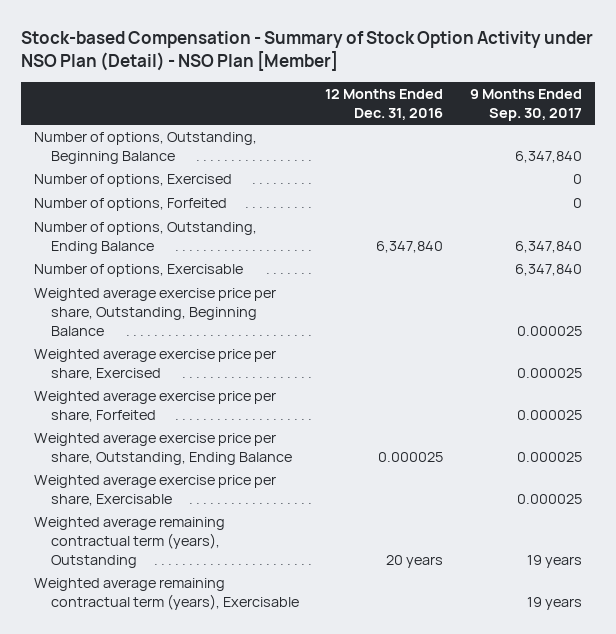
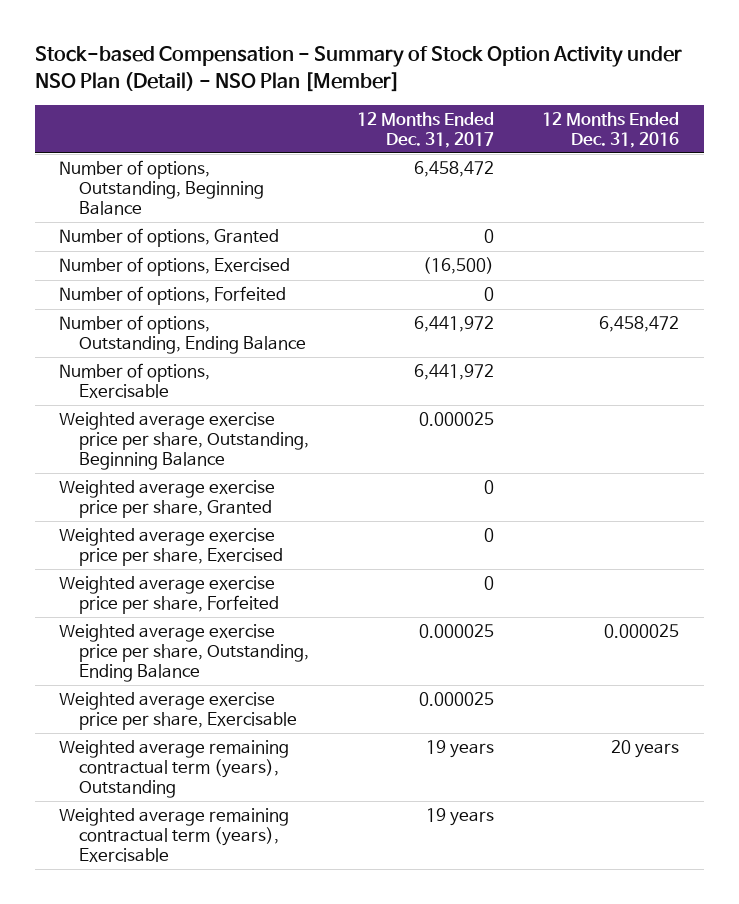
- | 12 Months Ended Dec. 31, 2016 | 9 Months Ended Sep. 30, 2017
+ | 12 Months Ended Dec. 31, 2017 | 12 Months Ended Dec. 31, 2016
+ Number of options, Granted | 0 |
- Number of options, Outstanding, Ending Balance | 6,347,840 | 6,347,840
+ Number of options, Outstanding, Ending Balance | 6,441,972 | 6,458,472
+ Weighted average exercise price per share, Granted | 0 |

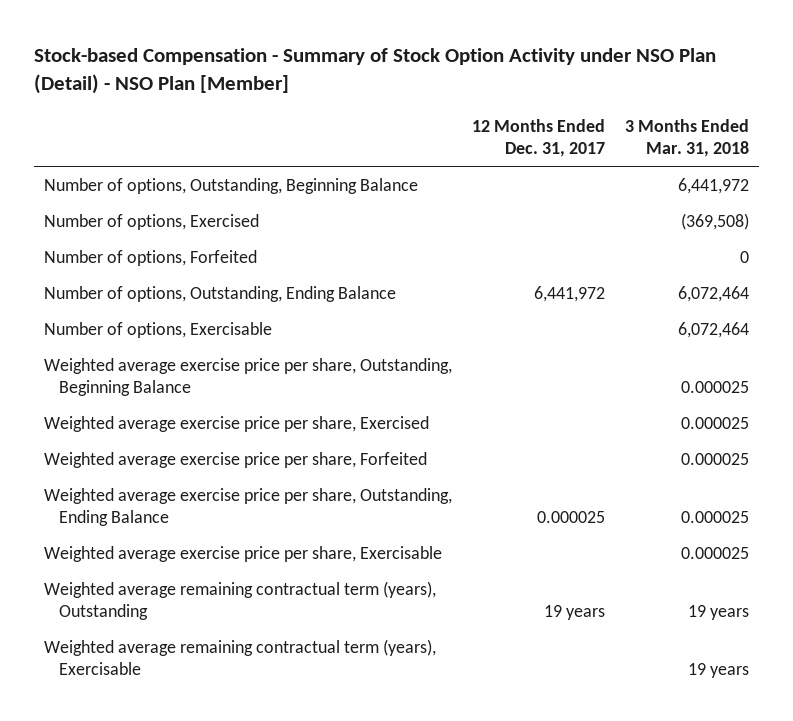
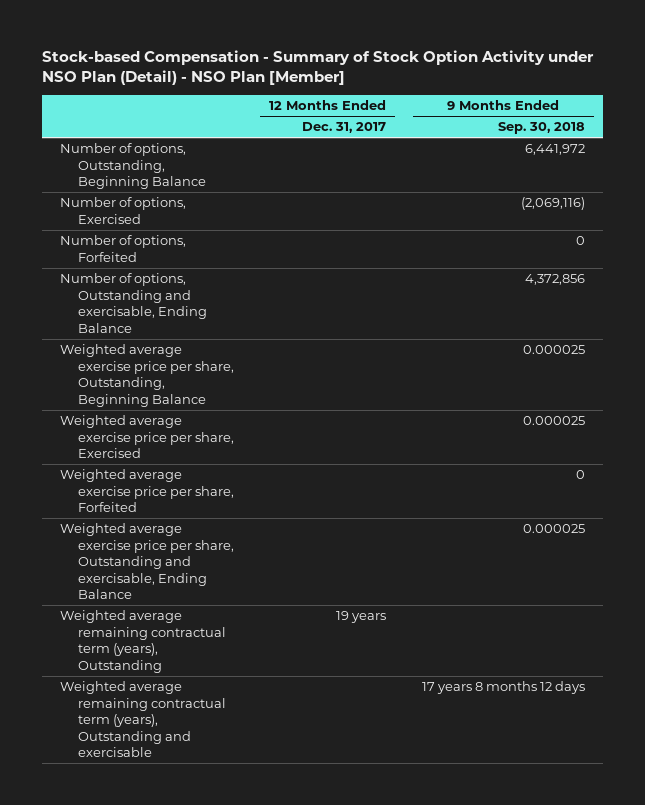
- | 12 Months Ended Dec. 31, 2017 | 3 Months Ended Mar. 31, 2018
+ | 12 Months Ended Dec. 31, 2017 | 9 Months Ended Sep. 30, 2018
- Number of options, Outstanding, Ending Balance | 6,441,972 | 6,072,464
- Number of options, Exercisable | | 6,072,464
+ Number of options, Outstanding and exercisable, Ending Balance | | 4,372,856
- Weighted average exercise price per share, Outstanding, Ending Balance | 0.000025 | 0.000025
- Weighted average exercise price per share, Exercisable | | 0.000025
+ Weighted average exercise price per share, Outstanding and exercisable, Ending Balance | | 0.000025
- Weighted average remaining contractual term (years), Exercisable | | 19 years
+ Weighted average remaining contractual term (years), Outstanding and exercisable | | 17 years 8 months 12 days

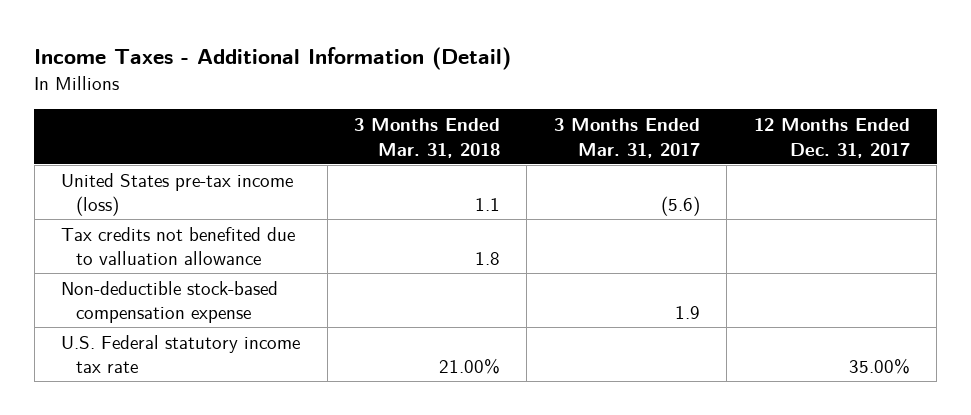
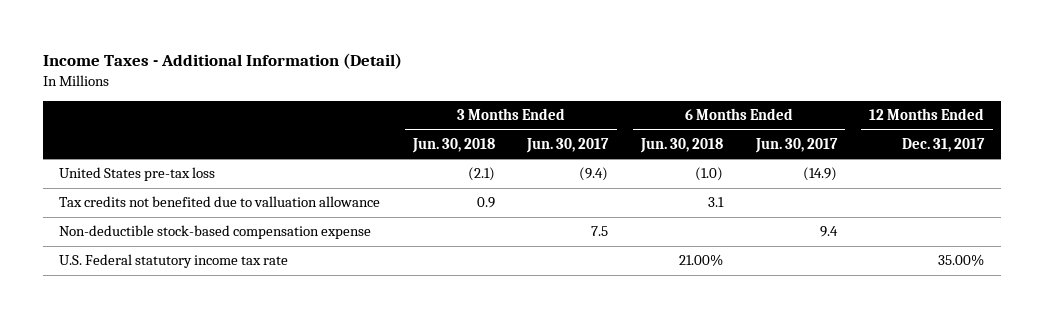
- | 3 Months Ended Mar. 31, 2018 | 3 Months Ended Mar. 31, 2017 | 12 Months Ended Dec. 31, 2017
+ | 3 Months Ended Jun. 30, 2018 | 3 Months Ended Jun. 30, 2017 | 6 Months Ended Jun. 30, 2018 | 6 Months Ended Jun. 30, 2017 | 12 Months Ended Dec. 31, 2017
- United States pre-tax income (loss) | 1.1 | (5.6) |
+ United States pre-tax loss | (2.1) | (9.4) | (1.0) | (14.9) |

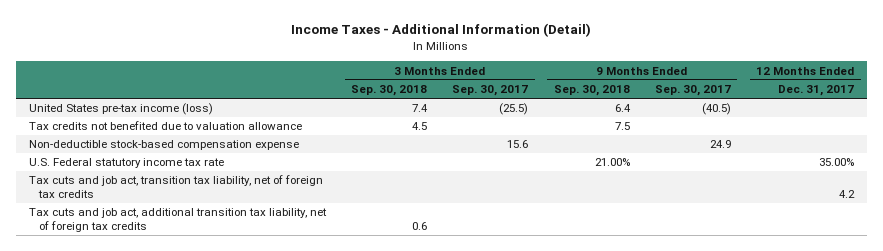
- | 3 Months Ended Jun. 30, 2018 | 3 Months Ended Jun. 30, 2017 | 6 Months Ended Jun. 30, 2018 | 6 Months Ended Jun. 30, 2017 | 12 Months Ended Dec. 31, 2017
+ | 3 Months Ended Sep. 30, 2018 | 3 Months Ended Sep. 30, 2017 | 9 Months Ended Sep. 30, 2018 | 9 Months Ended Sep. 30, 2017 | 12 Months Ended Dec. 31, 2017
- United States pre-tax loss | (2.1) | (9.4) | (1.0) | (14.9) |
- Tax credits not benefited due to valluation allowance | 0.9 | | 3.1 | |
+ United States pre-tax income (loss) | 7.4 | (25.5) | 6.4 | (40.5) |
+ Tax credits not benefited due to valuation allowance | 4.5 | | 7.5 | |
+ Tax cuts and job act, transition tax liability, net of foreign tax credits | | | | | 4.2
+ Tax cuts and job act, additional transition tax liability, net of foreign tax credits | 0.6 | | | |

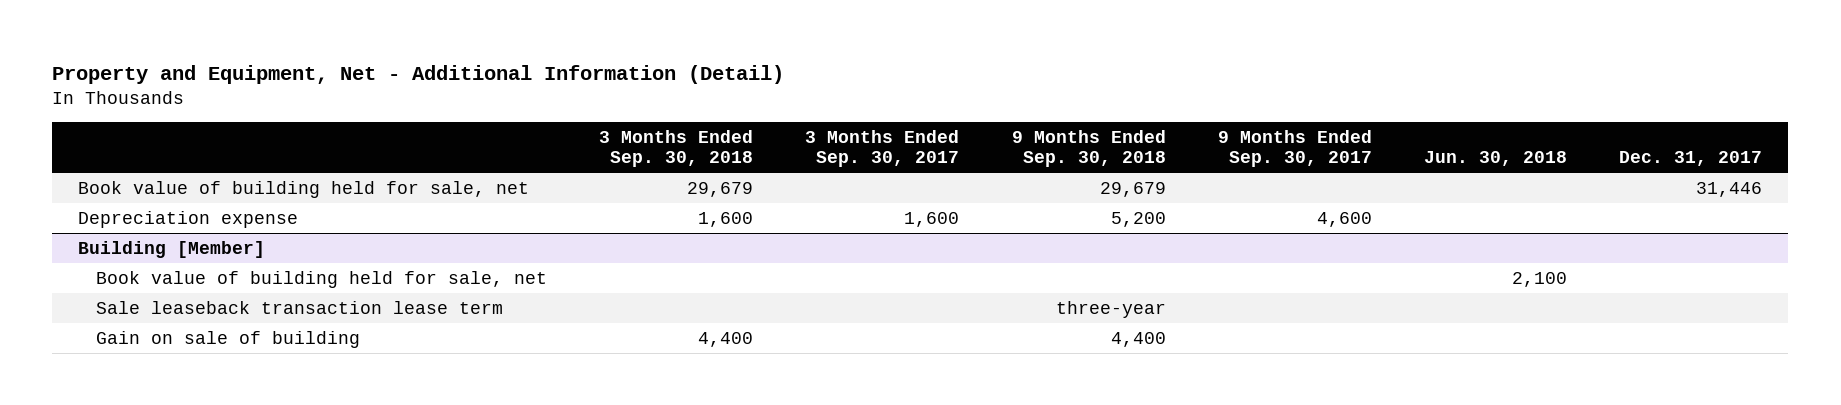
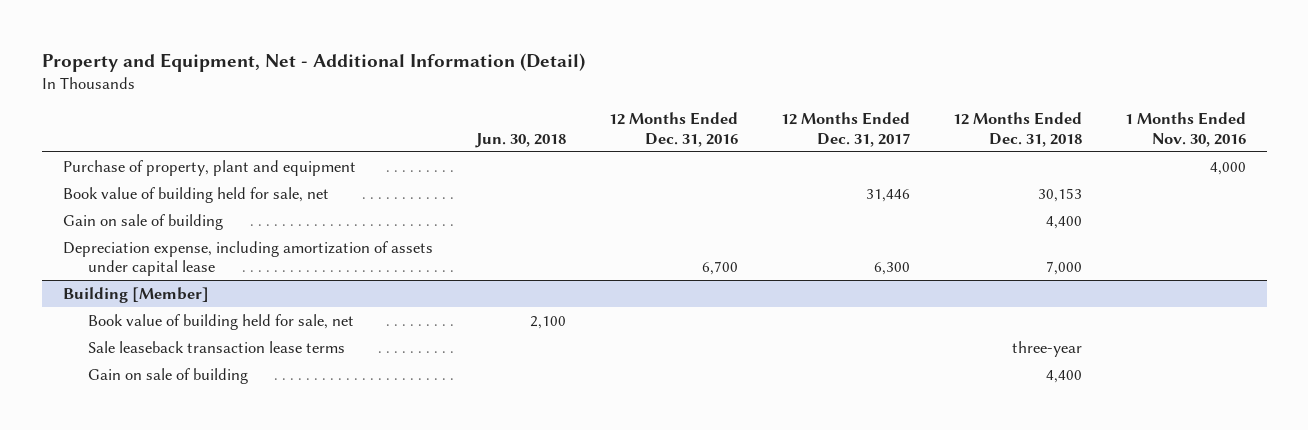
- | 3 Months Ended Sep. 30, 2018 | 3 Months Ended Sep. 30, 2017 | 9 Months Ended Sep. 30, 2018 | 9 Months Ended Sep. 30, 2017 | Jun. 30, 2018 | Dec. 31, 2017
+ | Jun. 30, 2018 | 12 Months Ended Dec. 31, 2016 | 12 Months Ended Dec. 31, 2017 | 12 Months Ended Dec. 31, 2018 | 1 Months Ended Nov. 30, 2016
+ Purchase of property, plant and equipment | | | | | 4,000
- Depreciation expense | 1,600 | 1,600 | 5,200 | 4,600 | |
+ Gain on sale of building | | | | 4,400 |
+ Depreciation expense, including amortization of assets under capital lease | | 6,700 | 6,300 | 7,000 |
@ Building [Member]
- Sale leaseback transaction lease term | | | three-year | | |
+ Sale leaseback transaction lease terms | | | | three-year |

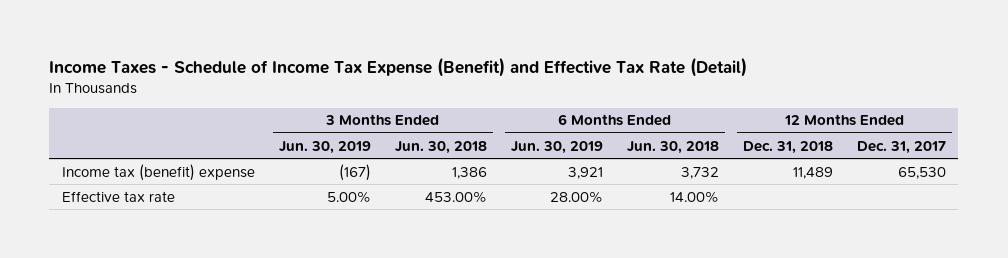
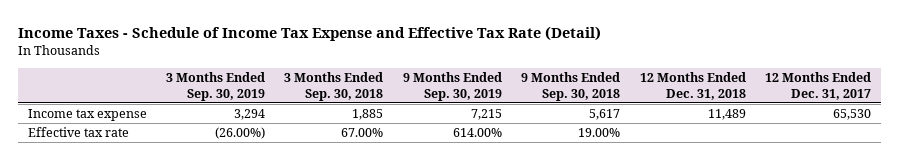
- Income Taxes - Schedule of Income Tax Expense (Benefit) and Effective Tax Rate (Detail)
+ Income Taxes - Schedule of Income Tax Expense and Effective Tax Rate (Detail)
- | 3 Months Ended Jun. 30, 2019 | 3 Months Ended Jun. 30, 2018 | 6 Months Ended Jun. 30, 2019 | 6 Months Ended Jun. 30, 2018 | 12 Months Ended Dec. 31, 2018 | 12 Months Ended Dec. 31, 2017
+ | 3 Months Ended Sep. 30, 2019 | 3 Months Ended Sep. 30, 2018 | 9 Months Ended Sep. 30, 2019 | 9 Months Ended Sep. 30, 2018 | 12 Months Ended Dec. 31, 2018 | 12 Months Ended Dec. 31, 2017
- Income tax (benefit) expense | (167) | 1,386 | 3,921 | 3,732 | 11,489 | 65,530
+ Income tax expense | 3,294 | 1,885 | 7,215 | 5,617 | 11,489 | 65,530

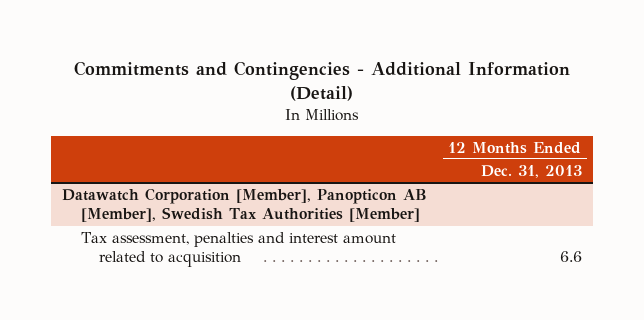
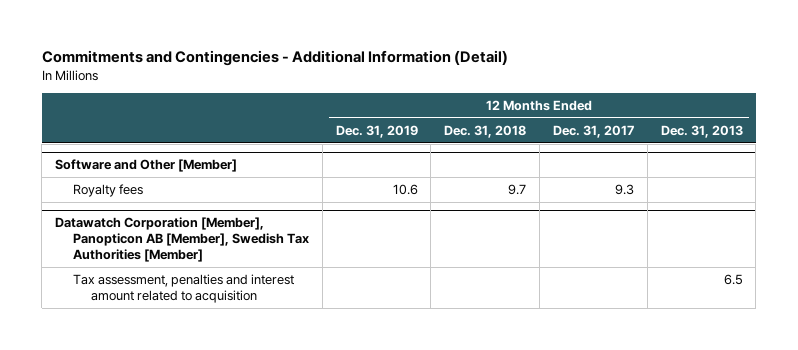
- | 12 Months Ended Dec. 31, 2013
+ | 12 Months Ended Dec. 31, 2019 | 12 Months Ended Dec. 31, 2018 | 12 Months Ended Dec. 31, 2017 | 12 Months Ended Dec. 31, 2013
+ Software and Other [Member]
+ Royalty fees | 10.6 | 9.7 | 9.3 |
@ Datawatch Corporation [Member], Panopticon AB [Member], Swedish Tax Authorities [Member]
- Tax assessment, penalties and interest amount related to acquisition | 6.6
+ Tax assessment, penalties and interest amount related to acquisition | | | | 6.5

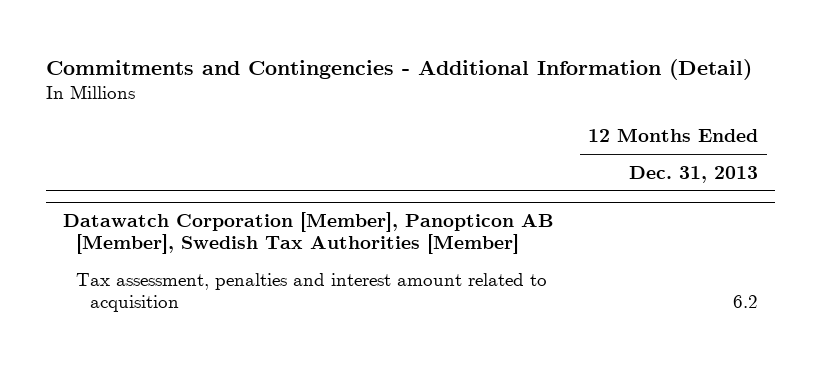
- | 12 Months Ended Dec. 31, 2019 | 12 Months Ended Dec. 31, 2018 | 12 Months Ended Dec. 31, 2017 | 12 Months Ended Dec. 31, 2013
+ | 12 Months Ended Dec. 31, 2013
- Software and Other [Member]
- Royalty fees | 10.6 | 9.7 | 9.3 |
@ Datawatch Corporation [Member], Panopticon AB [Member], Swedish Tax Authorities [Member]
- Tax assessment, penalties and interest amount related to acquisition | | | | 6.5
+ Tax assessment, penalties and interest amount related to acquisition | 6.2

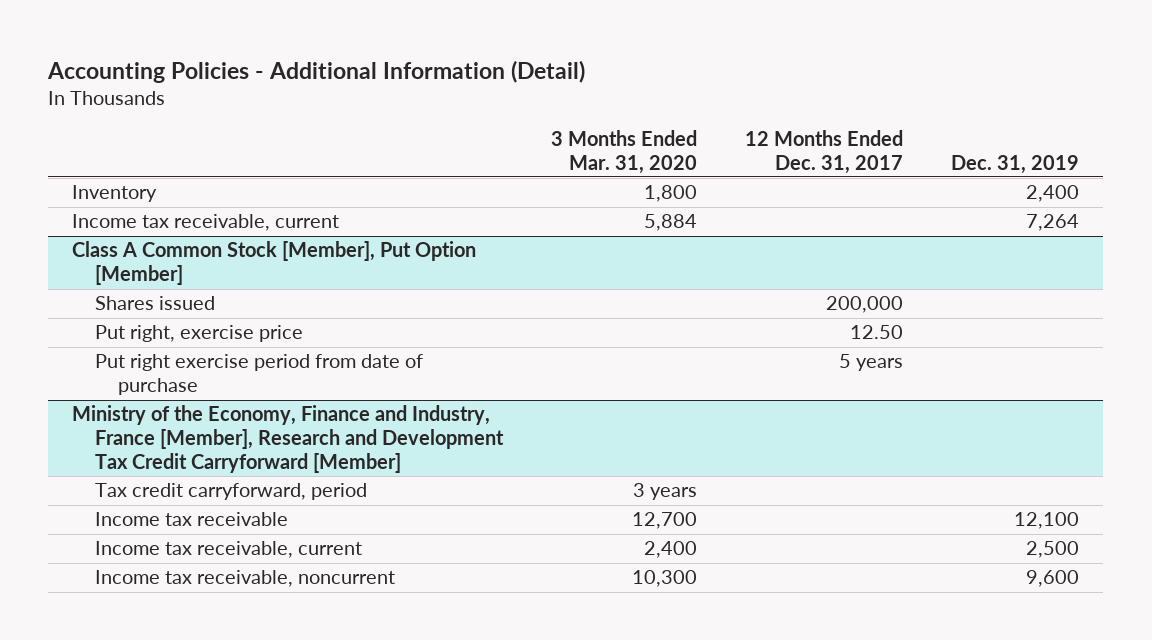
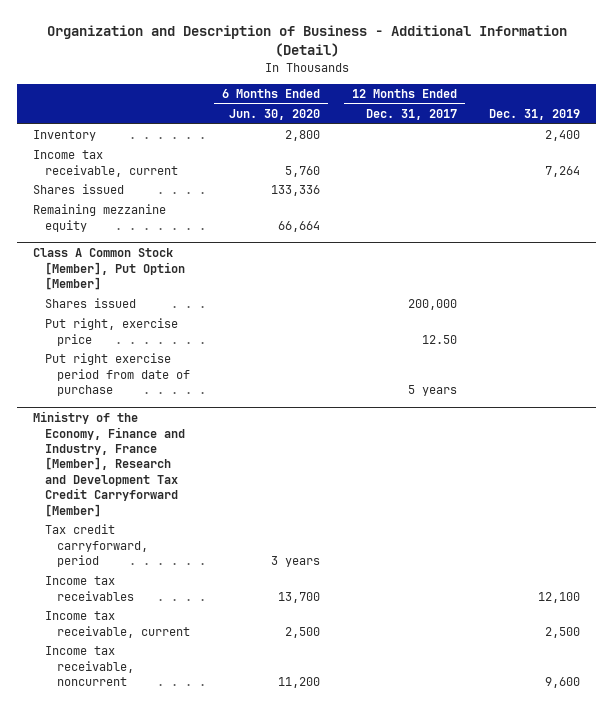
- Accounting Policies - Additional Information (Detail)
+ Organization and Description of Business - Additional Information (Detail)
- | 3 Months Ended Mar. 31, 2020 | 12 Months Ended Dec. 31, 2017 | Dec. 31, 2019
+ | 6 Months Ended Jun. 30, 2020 | 12 Months Ended Dec. 31, 2017 | Dec. 31, 2019
+ Shares issued | 133,336 | |
+ Remaining mezzanine equity | 66,664 | |
@ Ministry of the Economy, Finance and Industry, France [Member], Research and Development Tax Credit Carryforward [Member]
- Income tax receivable | 12,700 | | 12,100
+ Income tax receivables | 13,700 | | 12,100

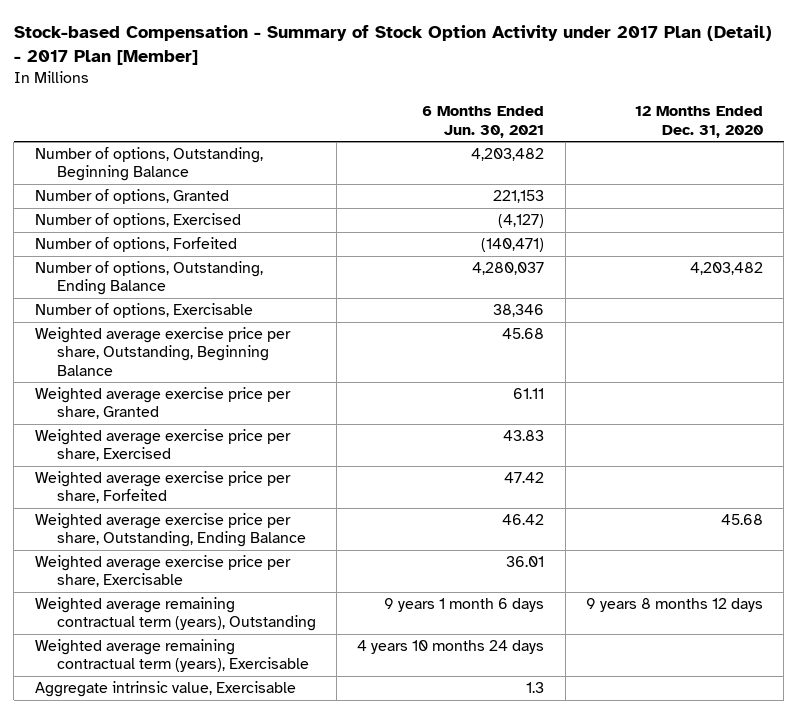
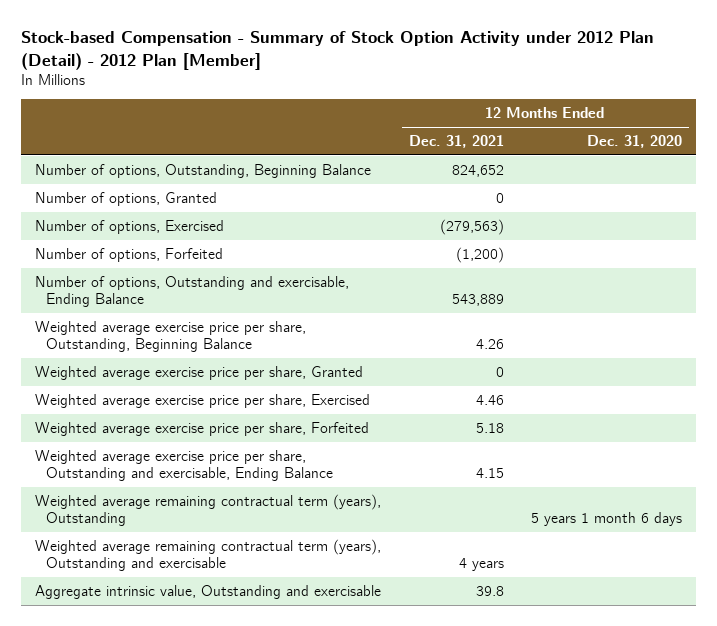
- Stock-based Compensation - Summary of Stock Option Activity under 2017 Plan (Detail) - 2017 Plan [Member]
+ Stock-based Compensation - Summary of Stock Option Activity under 2012 Plan (Detail) - 2012 Plan [Member]
- | 6 Months Ended Jun. 30, 2021 | 12 Months Ended Dec. 31, 2020
+ | 12 Months Ended Dec. 31, 2021 | 12 Months Ended Dec. 31, 2020
- Number of options, Outstanding, Ending Balance | 4,280,037 | 4,203,482
- Number of options, Exercisable | 38,346 |
+ Number of options, Outstanding and exercisable, Ending Balance | 543,889 |
- Weighted average exercise price per share, Outstanding, Ending Balance | 46.42 | 45.68
- Weighted average exercise price per share, Exercisable | 36.01 |
- Weighted average remaining contractual term (years), Outstanding | 9 years 1 month 6 days | 9 years 8 months 12 days
- Weighted average remaining contractual term (years), Exercisable | 4 years 10 months 24 days |
- Aggregate intrinsic value, Exercisable | 1.3 |
+ Weighted average exercise price per share, Outstanding and exercisable, Ending Balance | 4.15 |
+ Weighted average remaining contractual term (years), Outstanding | | 5 years 1 month 6 days
+ Weighted average remaining contractual term (years), Outstanding and exercisable | 4 years |
+ Aggregate intrinsic value, Outstanding and exercisable | 39.8 |

